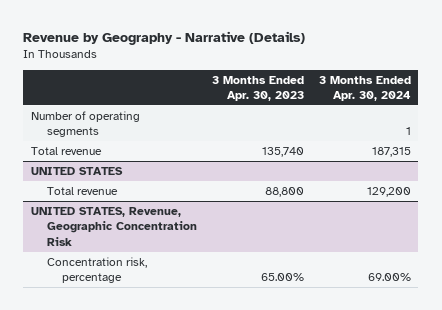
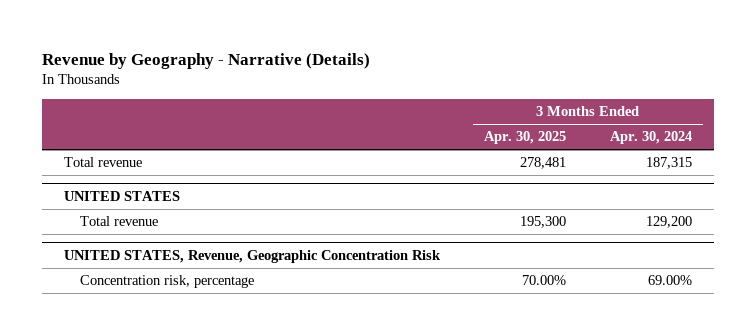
- | 3 Months Ended Apr. 30, 2023 | 3 Months Ended Apr. 30, 2024
+ | 3 Months Ended Apr. 30, 2025 | 3 Months Ended Apr. 30, 2024
- Number of operating segments | | 1

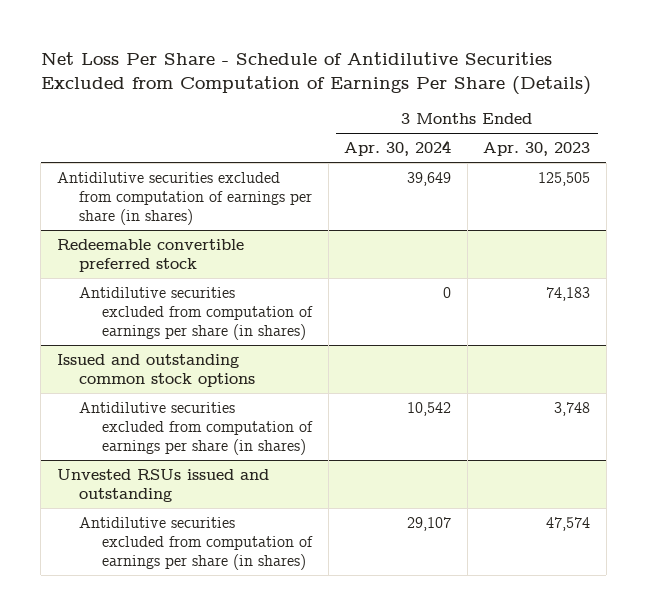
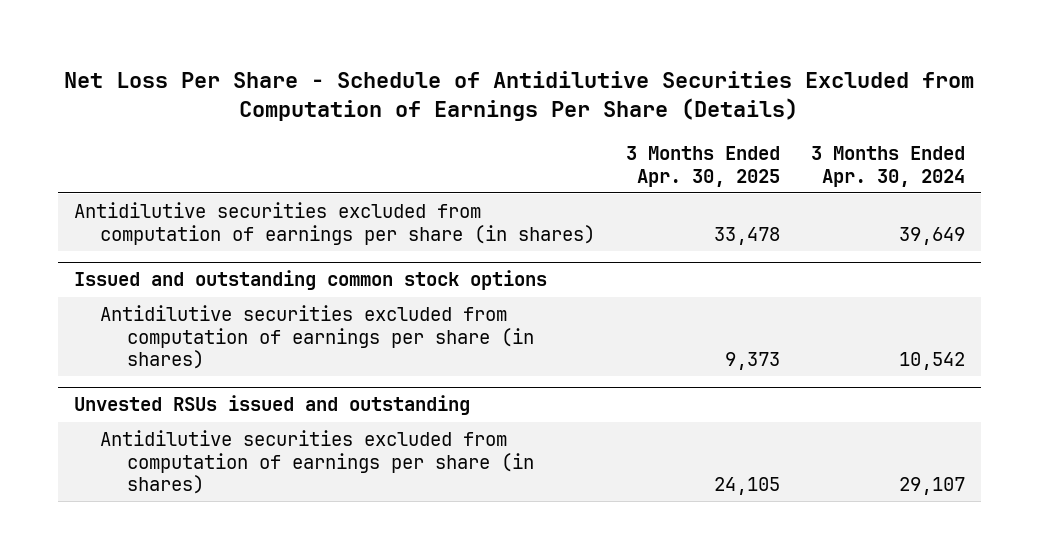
- | 3 Months Ended Apr. 30, 2024 | 3 Months Ended Apr. 30, 2023
+ | 3 Months Ended Apr. 30, 2025 | 3 Months Ended Apr. 30, 2024
- Redeemable convertible preferred stock
- Antidilutive securities excluded from computation of earnings per share (in shares) | 0 | 74,183

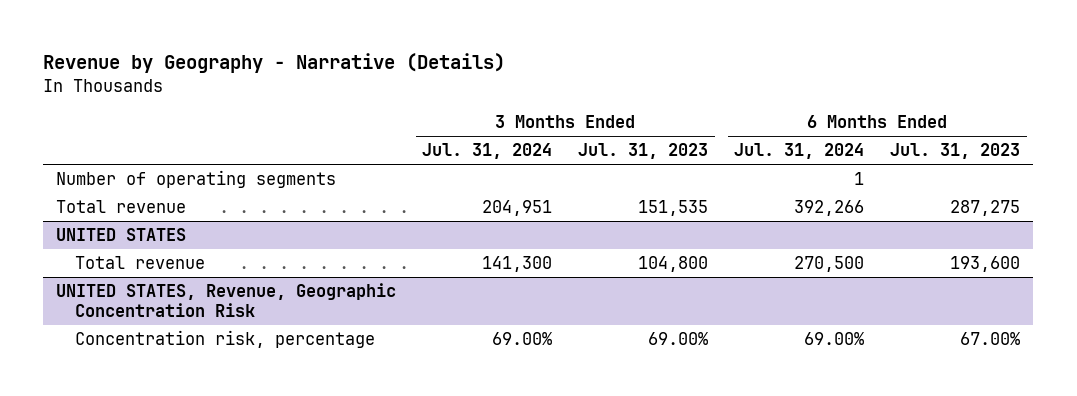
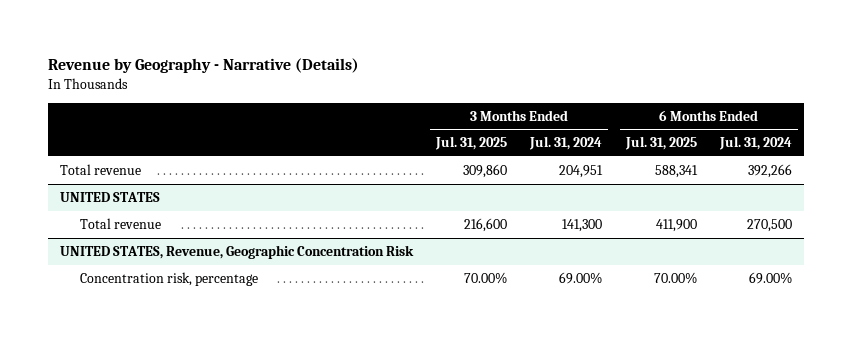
- | 3 Months Ended Jul. 31, 2024 | 3 Months Ended Jul. 31, 2023 | 6 Months Ended Jul. 31, 2024 | 6 Months Ended Jul. 31, 2023
+ | 3 Months Ended Jul. 31, 2025 | 3 Months Ended Jul. 31, 2024 | 6 Months Ended Jul. 31, 2025 | 6 Months Ended Jul. 31, 2024
- Number of operating segments | | | 1 |

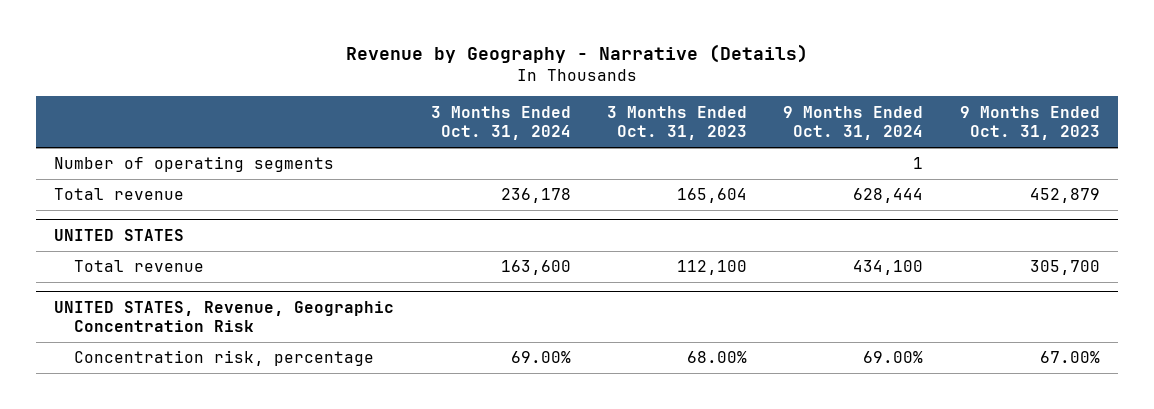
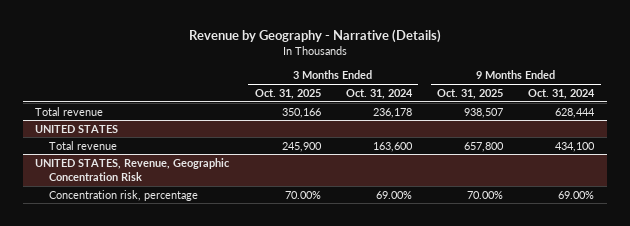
- | 3 Months Ended Oct. 31, 2024 | 3 Months Ended Oct. 31, 2023 | 9 Months Ended Oct. 31, 2024 | 9 Months Ended Oct. 31, 2023
+ | 3 Months Ended Oct. 31, 2025 | 3 Months Ended Oct. 31, 2024 | 9 Months Ended Oct. 31, 2025 | 9 Months Ended Oct. 31, 2024
- Number of operating segments | | | 1 |

